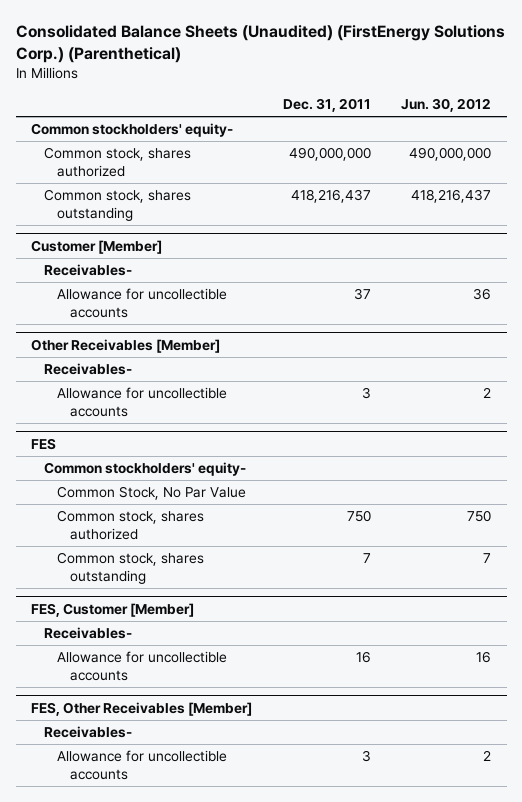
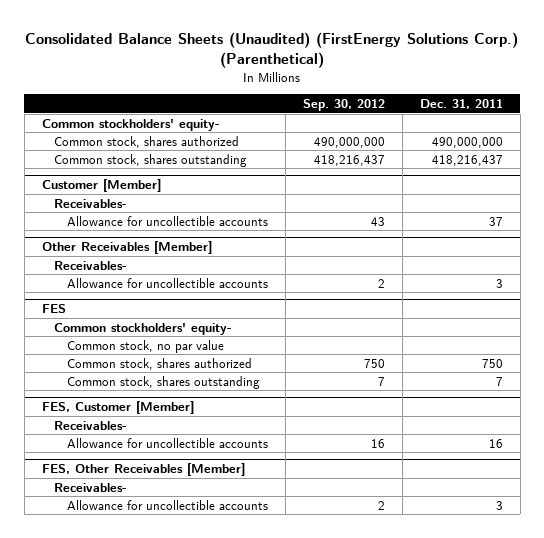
- | Dec. 31, 2011 | Jun. 30, 2012
+ | Sep. 30, 2012 | Dec. 31, 2011
@ FES
- Common Stock, No Par Value
+ Common stock, no par value

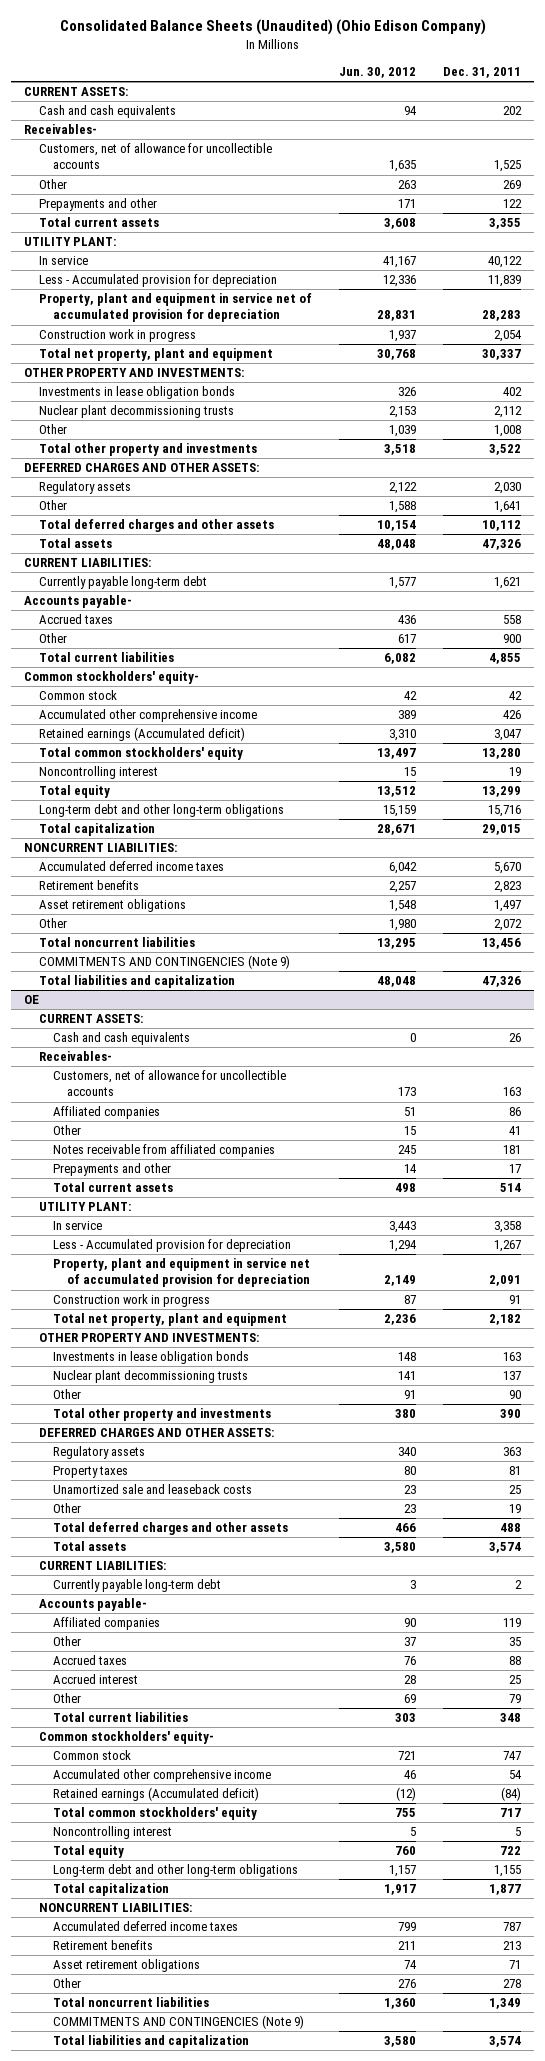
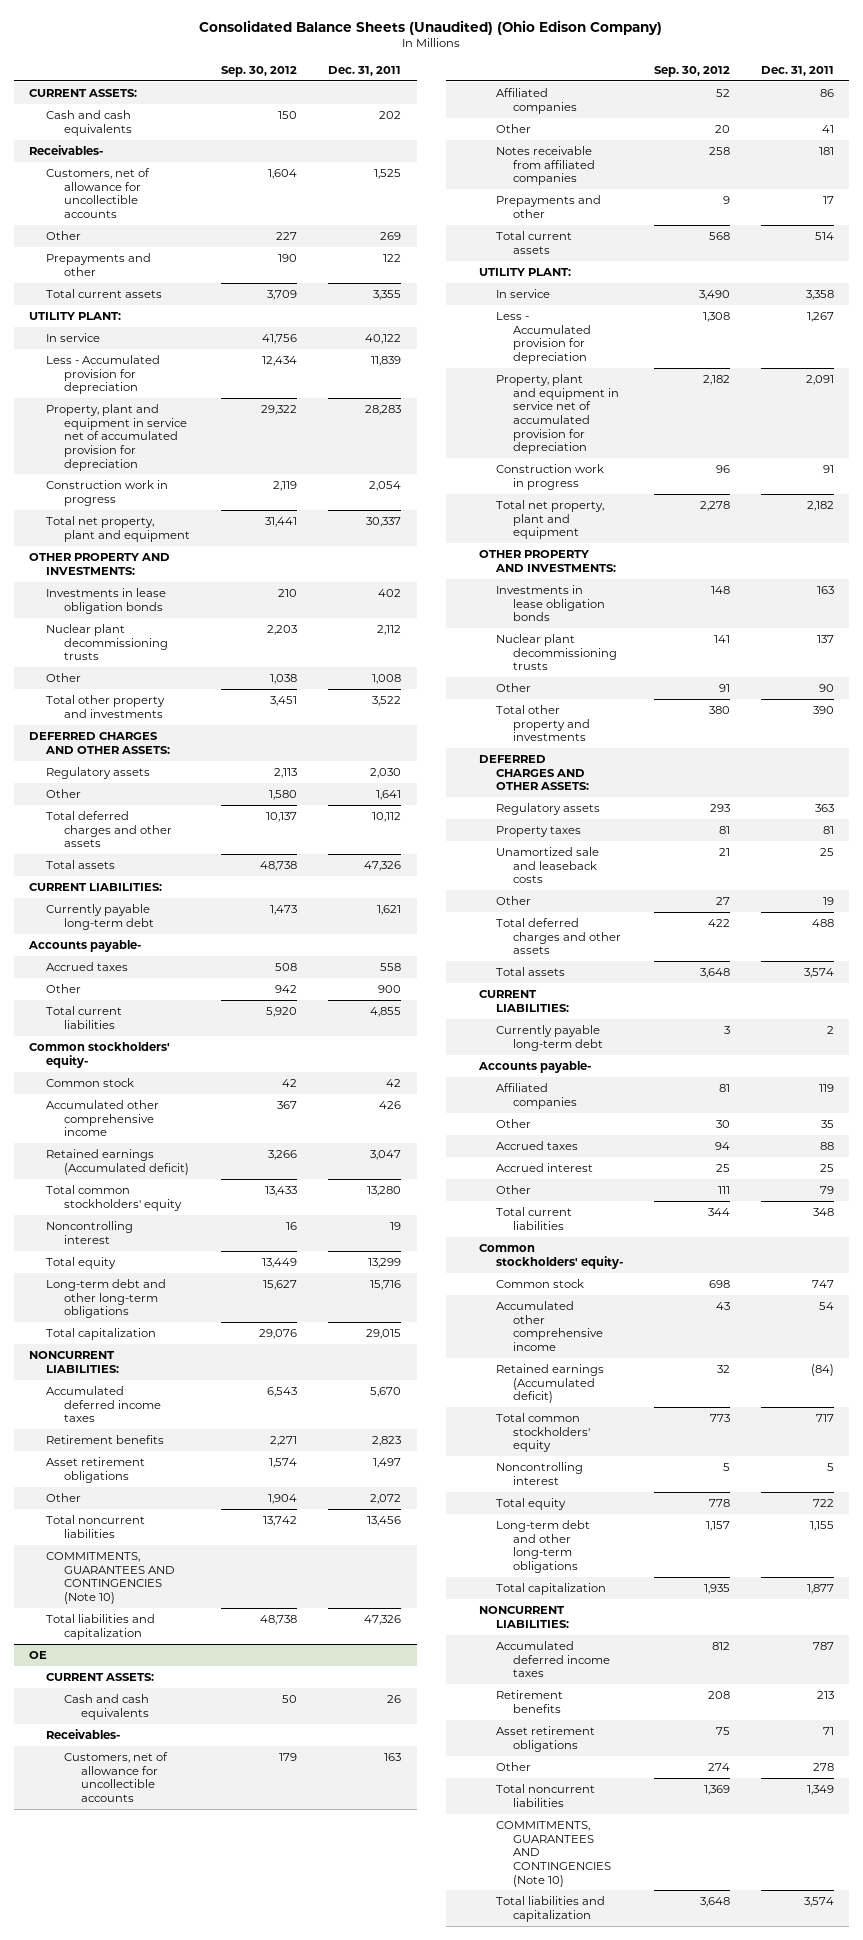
- | Jun. 30, 2012 | Dec. 31, 2011
+ | Sep. 30, 2012 | Dec. 31, 2011
- COMMITMENTS AND CONTINGENCIES (Note 9)
+ COMMITMENTS, GUARANTEES AND CONTINGENCIES (Note 10)
@ OE
- COMMITMENTS AND CONTINGENCIES (Note 9)
+ COMMITMENTS, GUARANTEES AND CONTINGENCIES (Note 10)

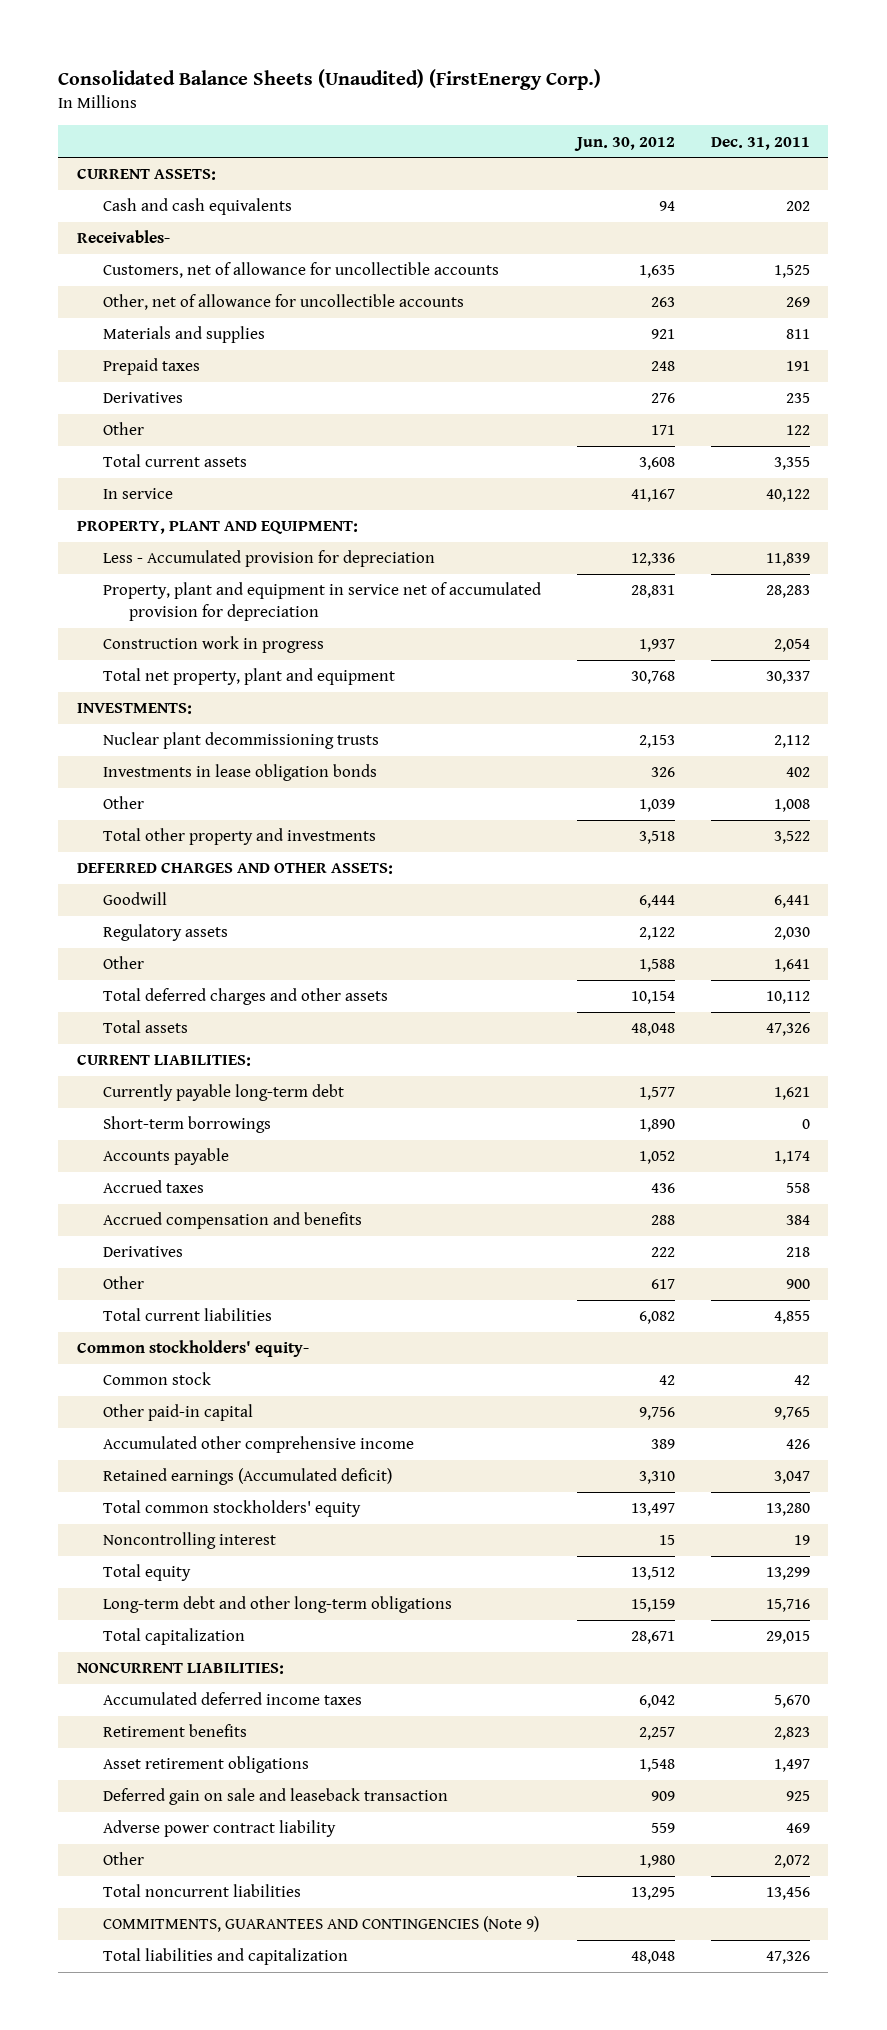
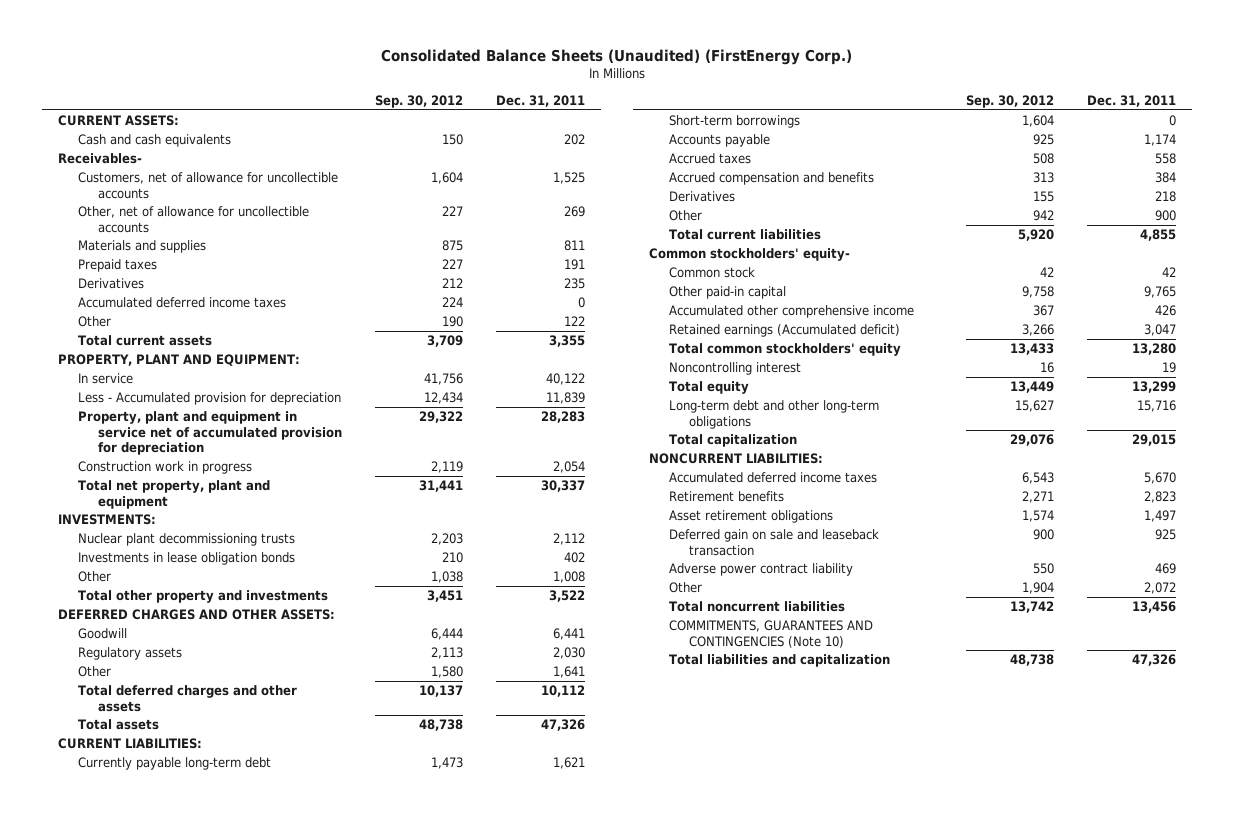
- | Jun. 30, 2012 | Dec. 31, 2011
+ | Sep. 30, 2012 | Dec. 31, 2011
+ Accumulated deferred income taxes | 224 | 0
moved down: In service | 41,756 | 40,122
- COMMITMENTS, GUARANTEES AND CONTINGENCIES (Note 9)
+ COMMITMENTS, GUARANTEES AND CONTINGENCIES (Note 10)

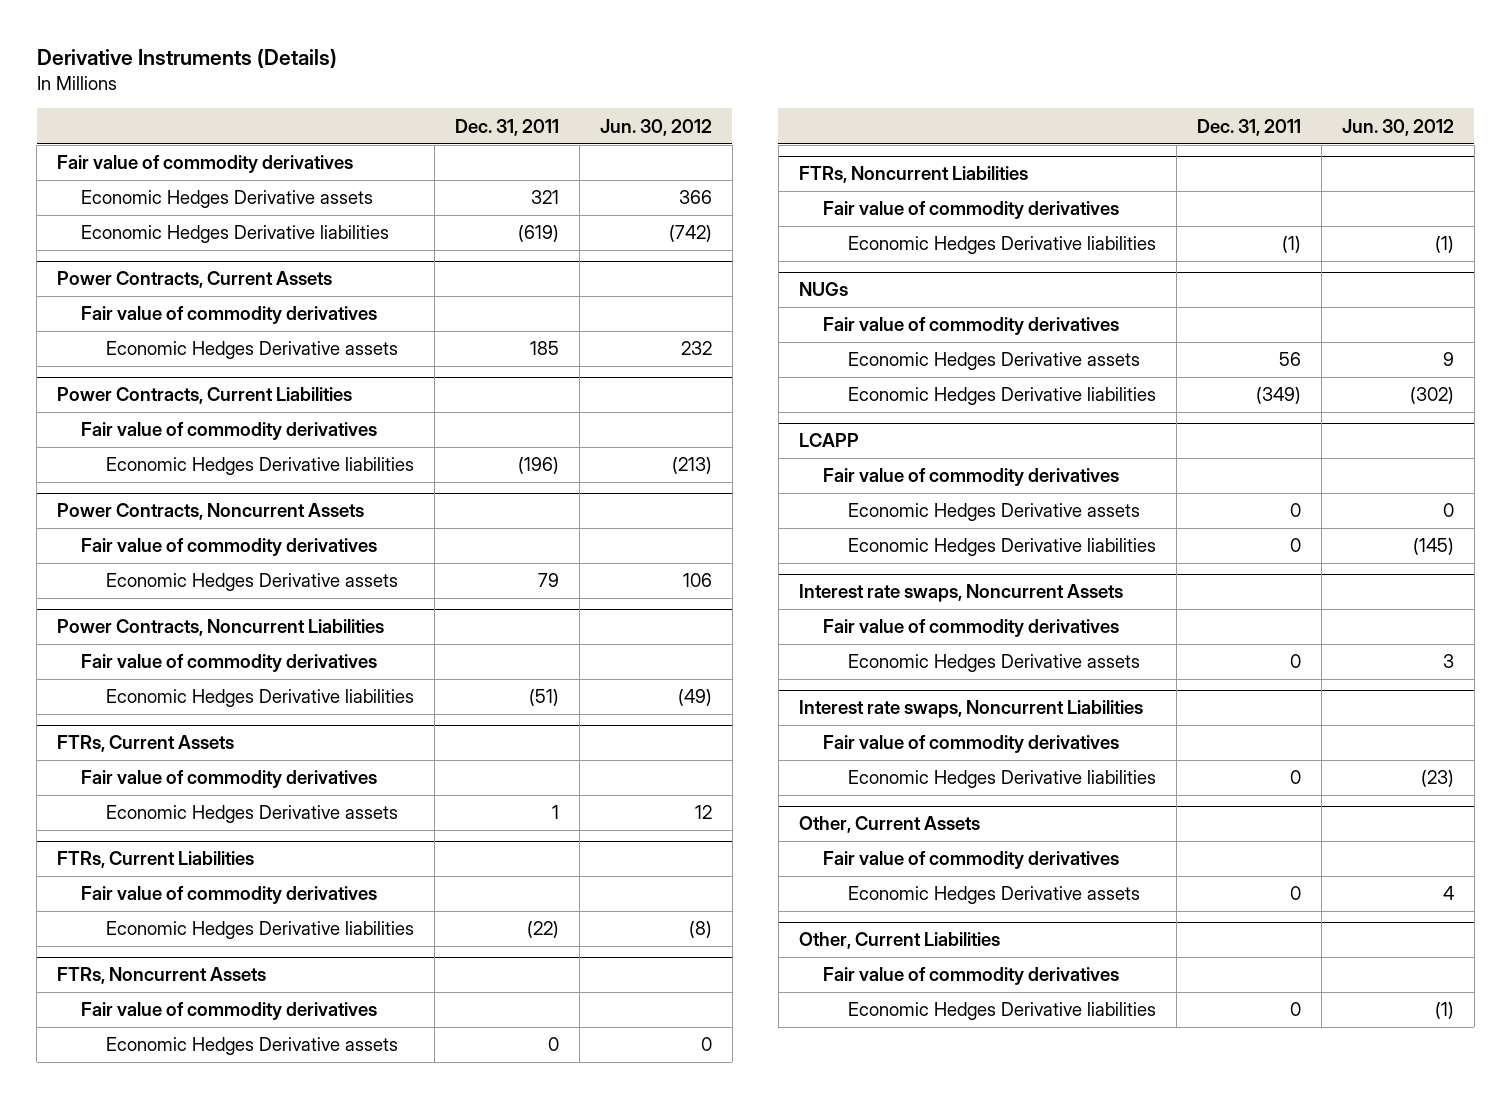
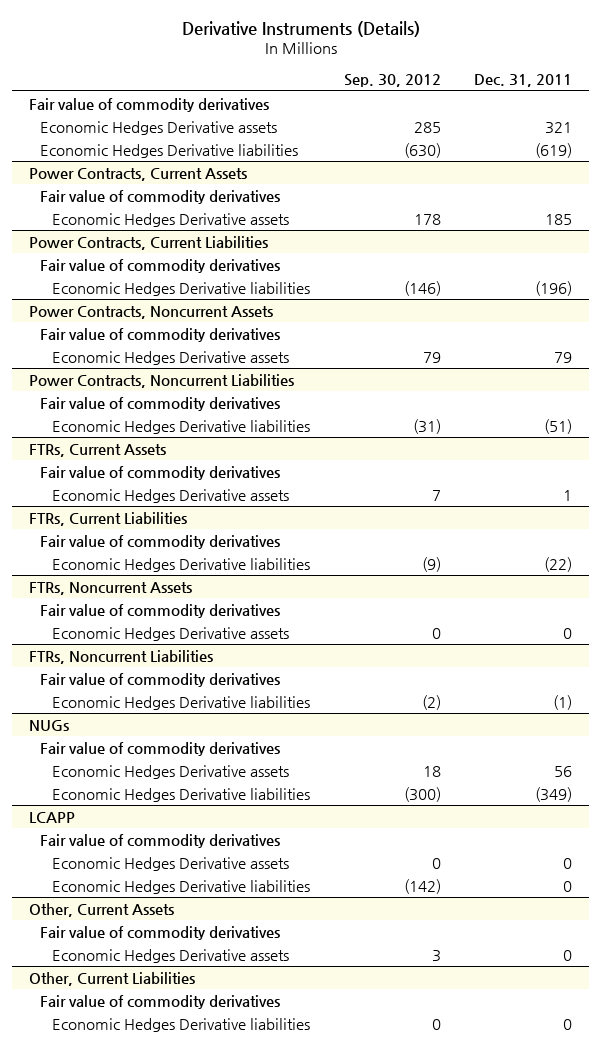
- | Dec. 31, 2011 | Jun. 30, 2012
+ | Sep. 30, 2012 | Dec. 31, 2011
- Interest rate swaps, Noncurrent Assets
- Fair value of commodity derivatives
- Economic Hedges Derivative assets | 0 | 3
- Interest rate swaps, Noncurrent Liabilities
- Fair value of commodity derivatives
- Economic Hedges Derivative liabilities | 0 | (23)

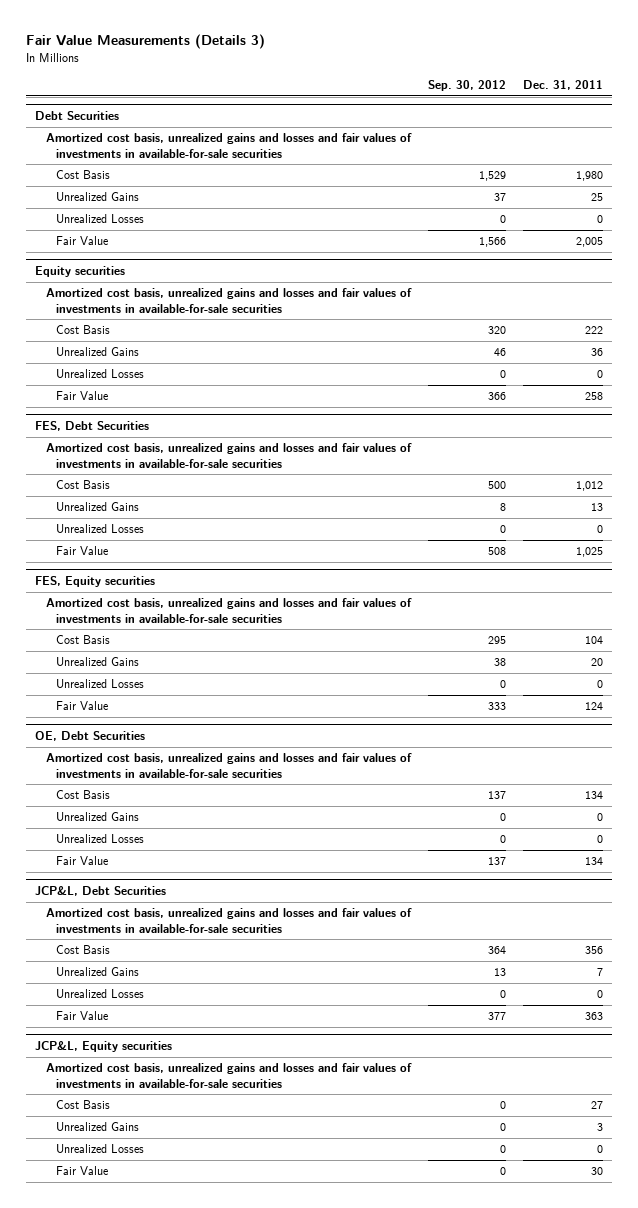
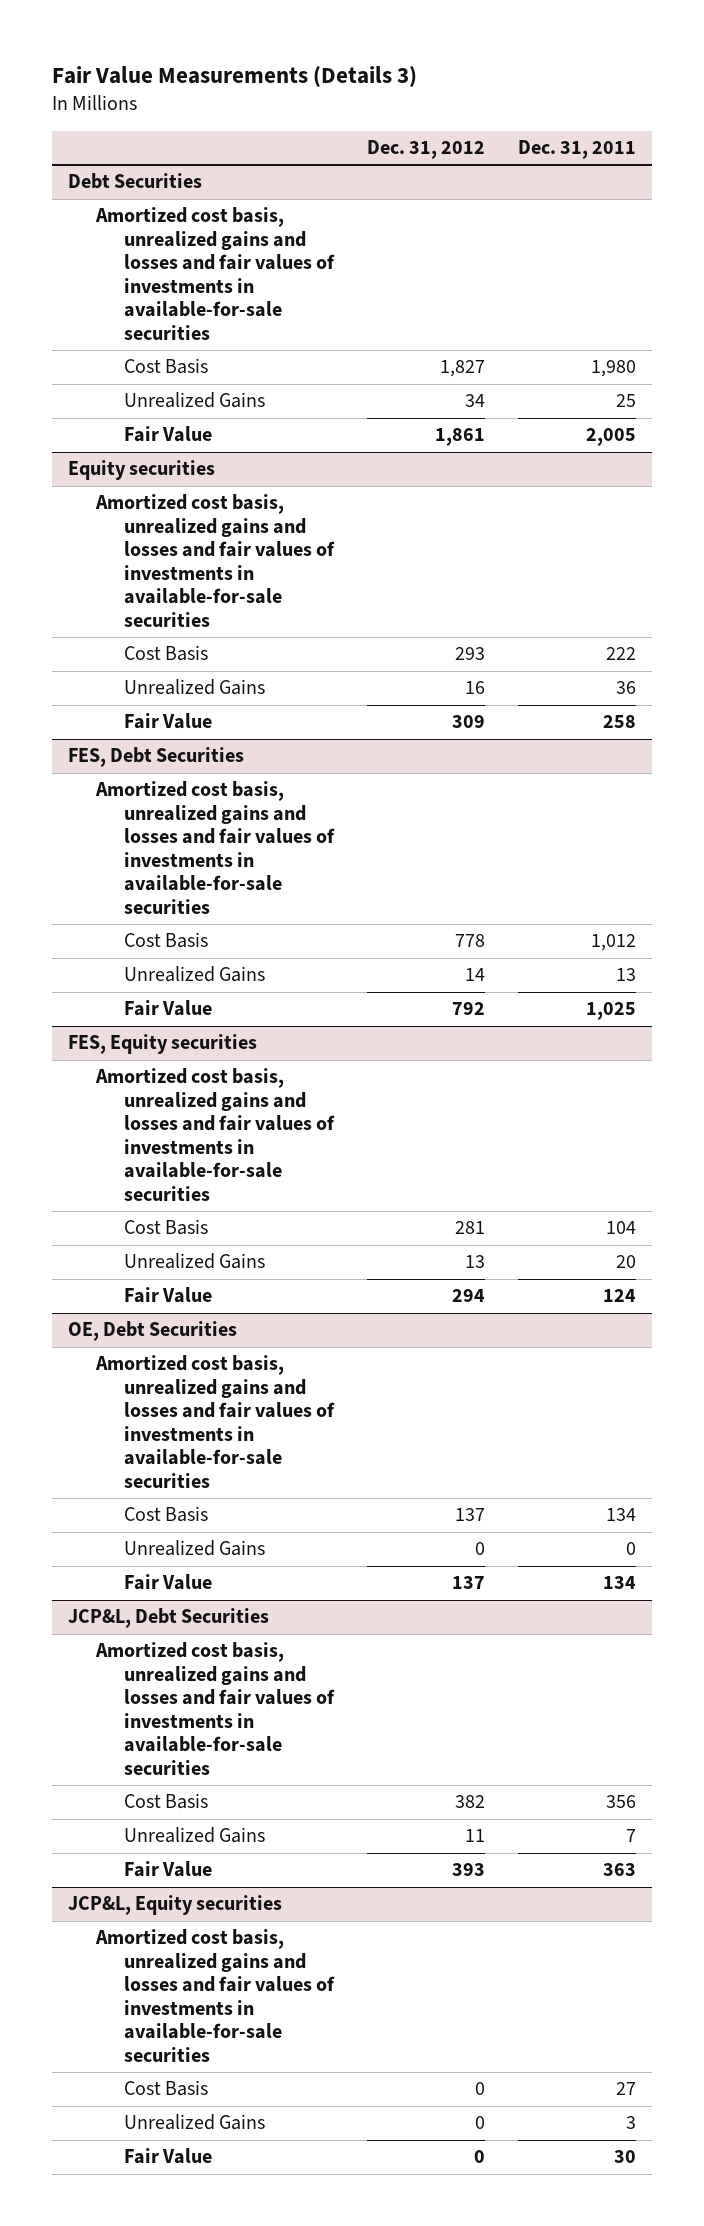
- | Sep. 30, 2012 | Dec. 31, 2011
+ | Dec. 31, 2012 | Dec. 31, 2011
@ Debt Securities
- Unrealized Losses | 0 | 0
@ Equity securities
- Unrealized Losses | 0 | 0
@ FES, Debt Securities
- Unrealized Losses | 0 | 0
@ FES, Equity securities
- Unrealized Losses | 0 | 0
@ OE, Debt Securities
- Unrealized Losses | 0 | 0
@ JCP&L, Debt Securities
- Unrealized Losses | 0 | 0
@ JCP&L, Equity securities
- Unrealized Losses | 0 | 0

